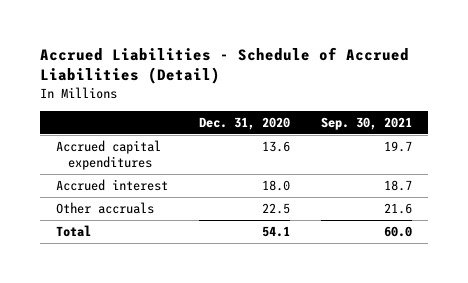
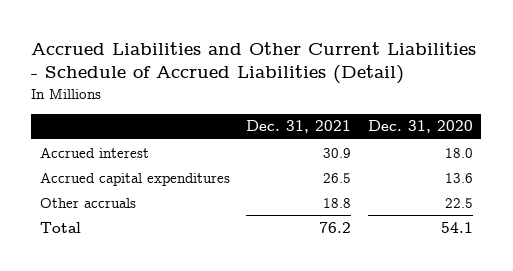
- Accrued Liabilities - Schedule of Accrued Liabilities (Detail)
+ Accrued Liabilities and Other Current Liabilities - Schedule of Accrued Liabilities (Detail)
- | Dec. 31, 2020 | Sep. 30, 2021
+ | Dec. 31, 2021 | Dec. 31, 2020
moved down: Accrued capital expenditures | 26.5 | 13.6

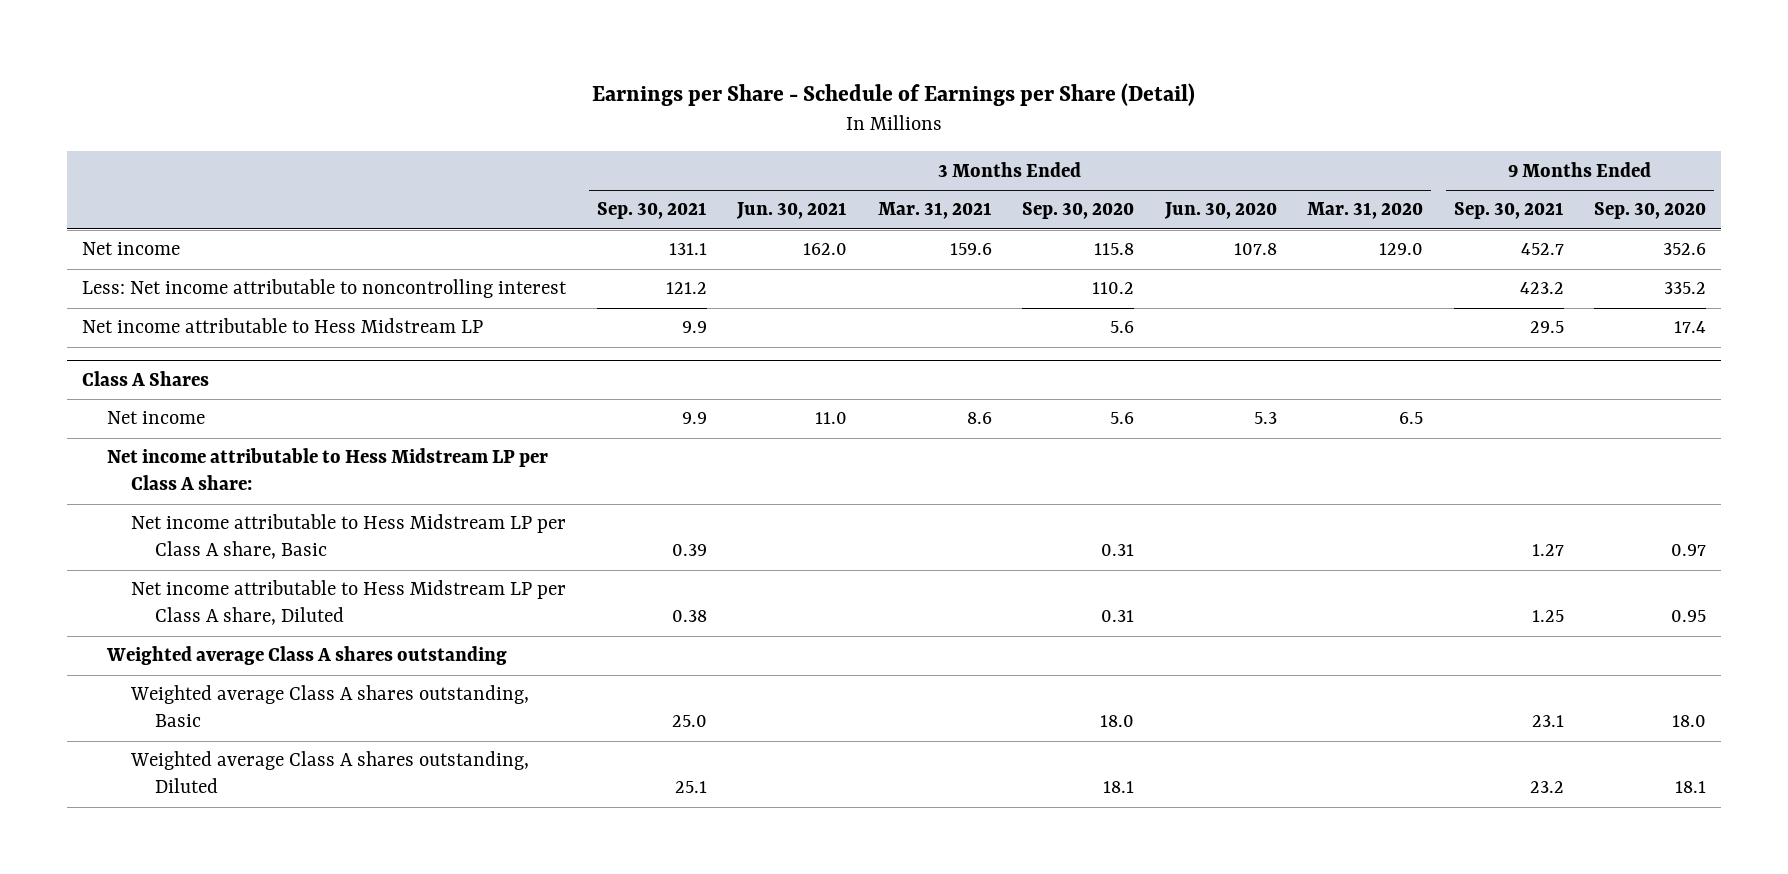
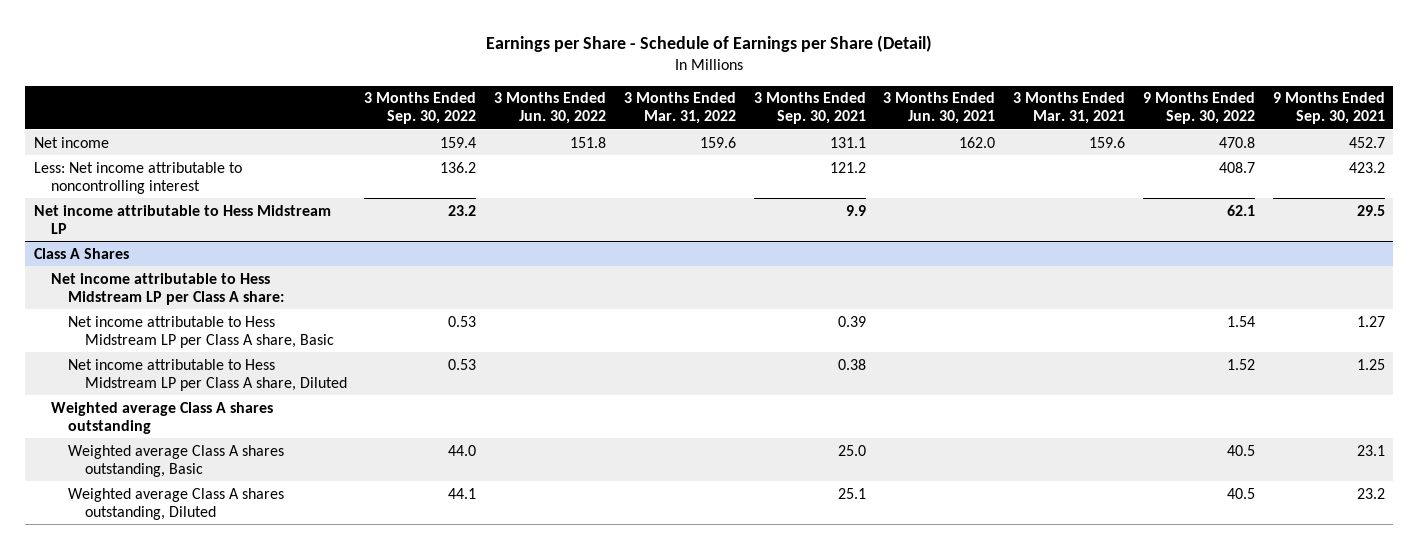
- | 3 Months Ended Sep. 30, 2021 | 3 Months Ended Jun. 30, 2021 | 3 Months Ended Mar. 31, 2021 | 3 Months Ended Sep. 30, 2020 | 3 Months Ended Jun. 30, 2020 | 3 Months Ended Mar. 31, 2020 | 9 Months Ended Sep. 30, 2021 | 9 Months Ended Sep. 30, 2020
+ | 3 Months Ended Sep. 30, 2022 | 3 Months Ended Jun. 30, 2022 | 3 Months Ended Mar. 31, 2022 | 3 Months Ended Sep. 30, 2021 | 3 Months Ended Jun. 30, 2021 | 3 Months Ended Mar. 31, 2021 | 9 Months Ended Sep. 30, 2022 | 9 Months Ended Sep. 30, 2021
@ Class A Shares
- Net income | 9.9 | 11.0 | 8.6 | 5.6 | 5.3 | 6.5 | |

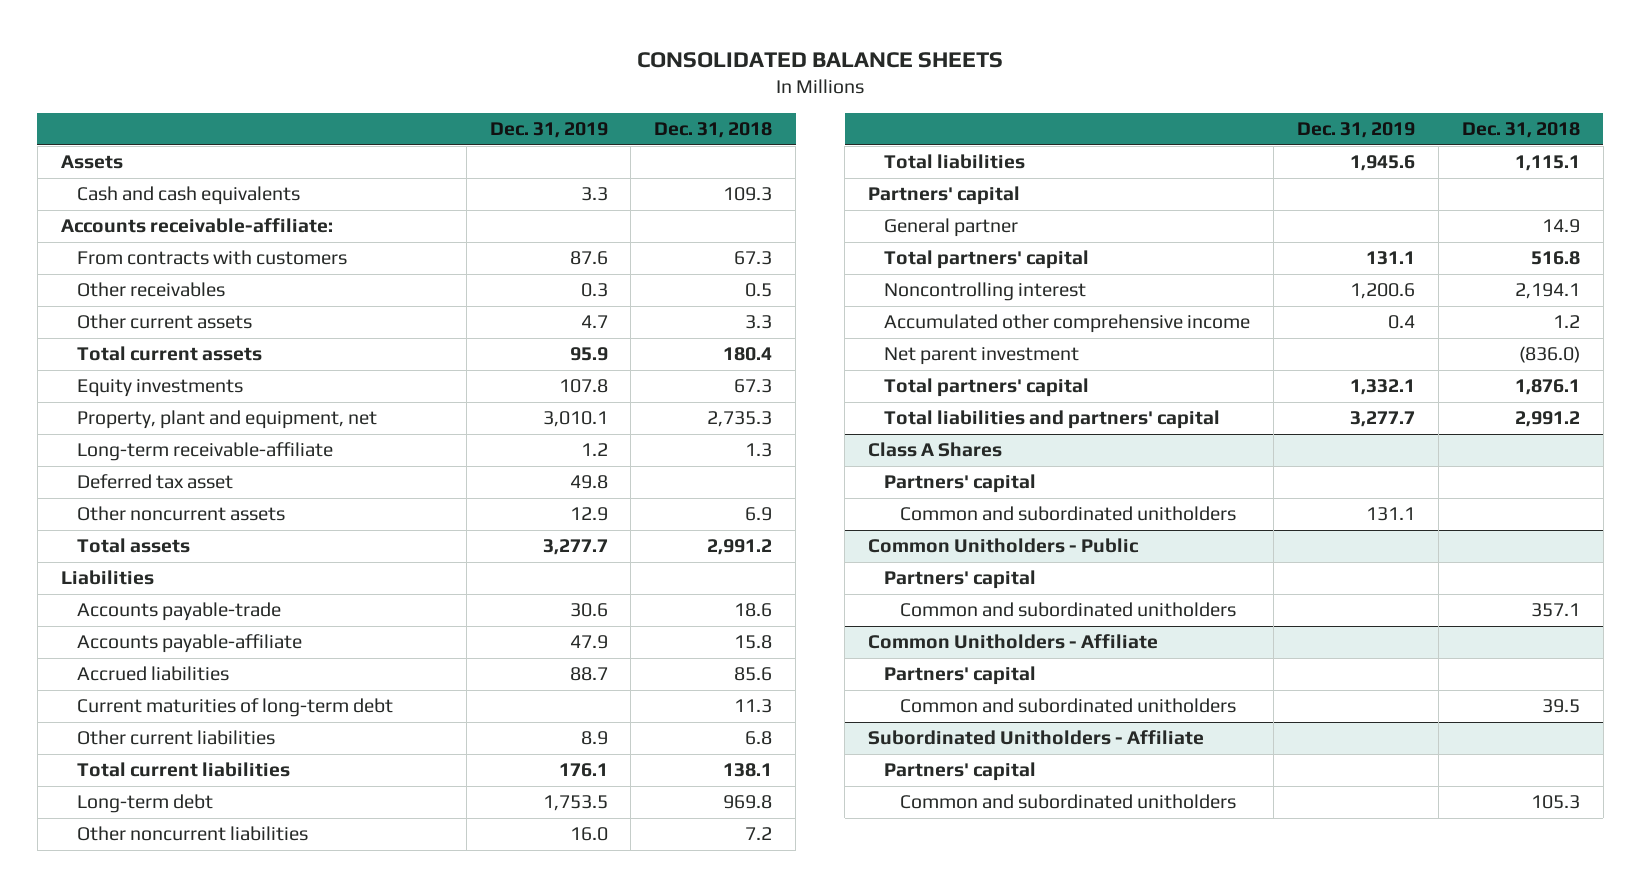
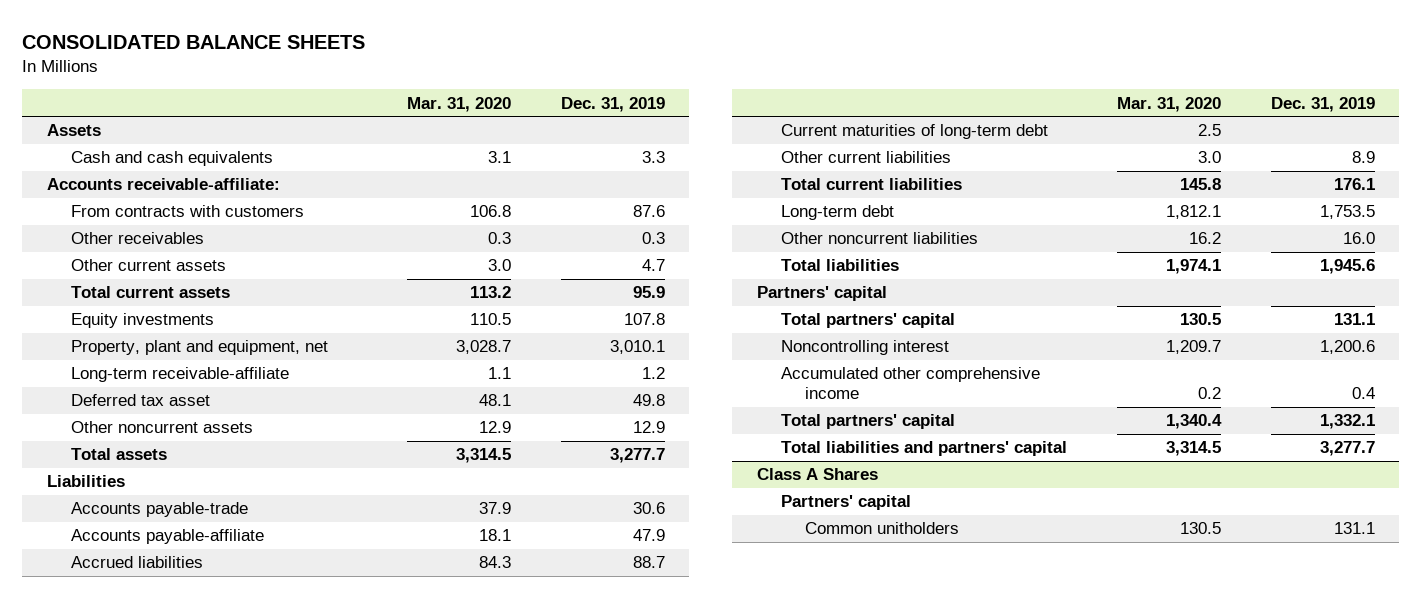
- | Dec. 31, 2019 | Dec. 31, 2018
+ | Mar. 31, 2020 | Dec. 31, 2019
- General partner | | 14.9
- Net parent investment | | (836.0)
@ Class A Shares
- Common and subordinated unitholders | 131.1 |
- Common Unitholders - Public
- Partners' capital
- Common and subordinated unitholders | | 357.1
- Common Unitholders - Affiliate
- Partners' capital
- Common and subordinated unitholders | | 39.5
- Subordinated Unitholders - Affiliate
- Partners' capital
- Common and subordinated unitholders | | 105.3
@ Class A Shares
+ Common unitholders | 130.5 | 131.1

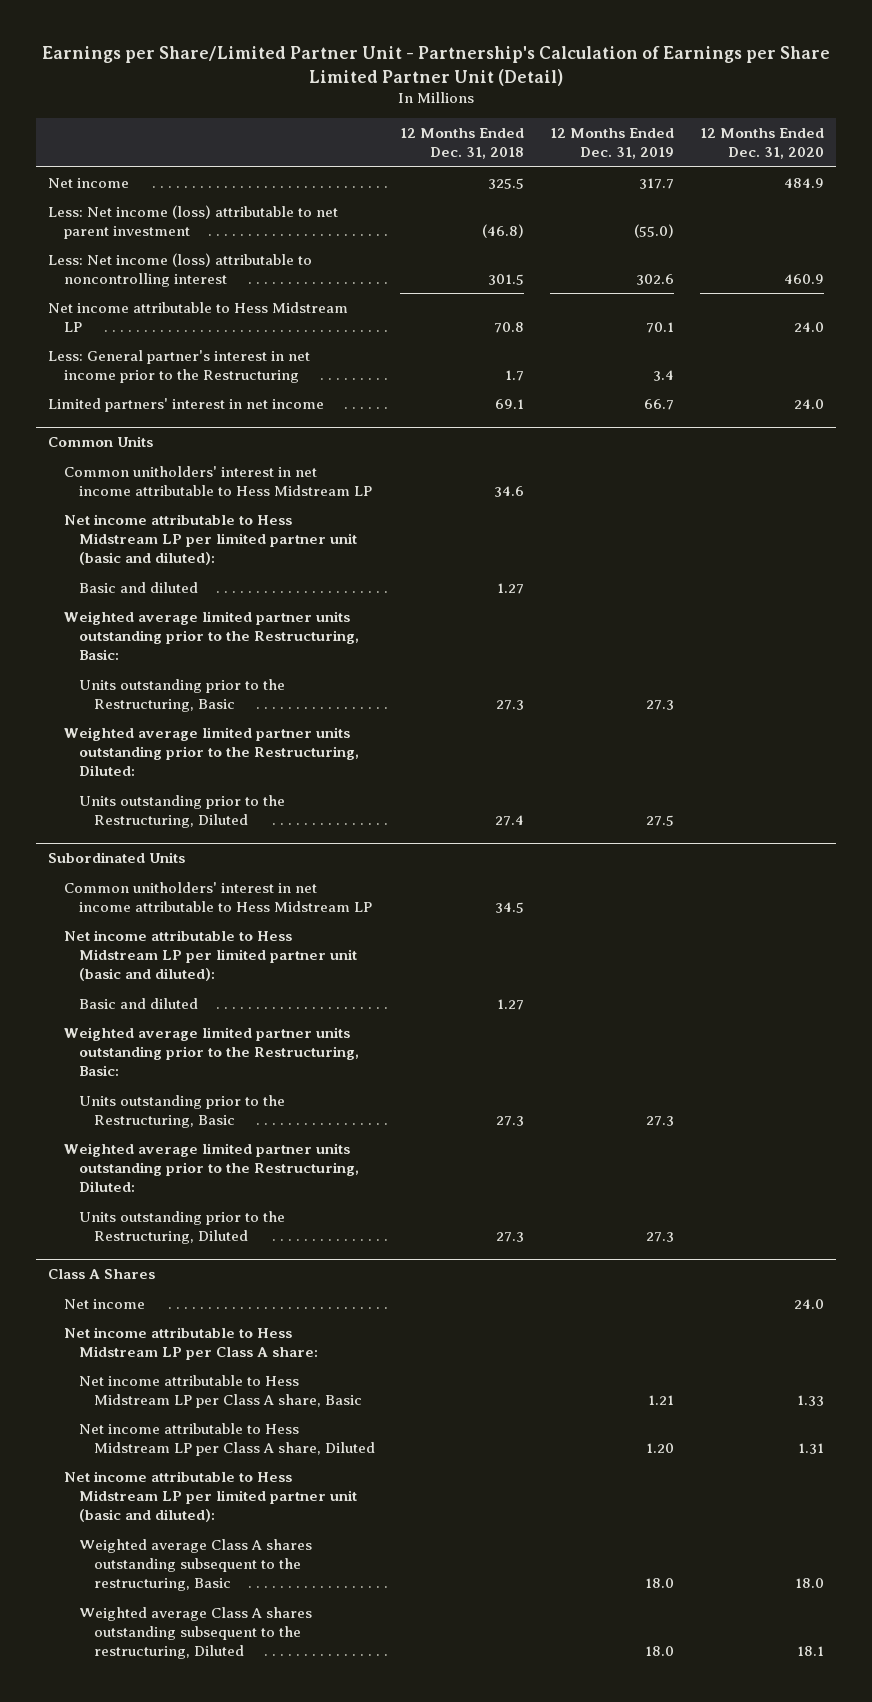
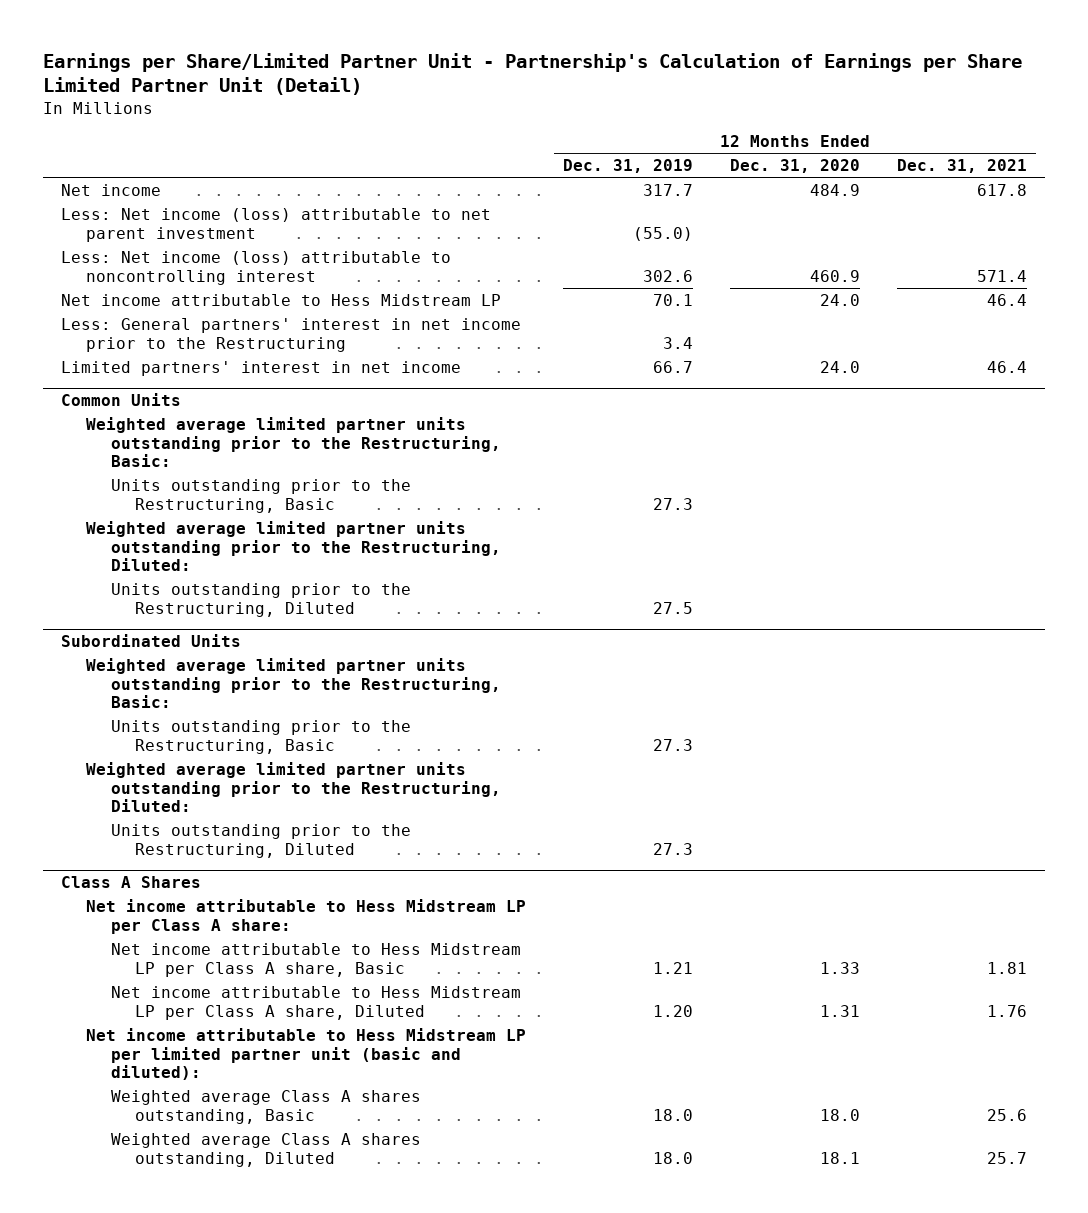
- | 12 Months Ended Dec. 31, 2018 | 12 Months Ended Dec. 31, 2019 | 12 Months Ended Dec. 31, 2020
+ | 12 Months Ended Dec. 31, 2019 | 12 Months Ended Dec. 31, 2020 | 12 Months Ended Dec. 31, 2021
- Less: General partner's interest in net income prior to the Restructuring | 1.7 | 3.4 |
+ Less: General partners' interest in net income prior to the Restructuring | 3.4 | |
@ Common Units
- Common unitholders' interest in net income attributable to Hess Midstream LP | 34.6 | |
- Net income attributable to Hess Midstream LP per limited partner unit (basic and diluted):
- Basic and diluted | 1.27 | |
@ Subordinated Units
- Common unitholders' interest in net income attributable to Hess Midstream LP | 34.5 | |
- Net income attributable to Hess Midstream LP per limited partner unit (basic and diluted):
- Basic and diluted | 1.27 | |
@ Class A Shares
- Net income | | | 24.0
- Weighted average Class A shares outstanding subsequent to the restructuring, Basic | | 18.0 | 18.0
- Weighted average Class A shares outstanding subsequent to the restructuring, Diluted | | 18.0 | 18.1
+ Weighted average Class A shares outstanding, Basic | 18.0 | 18.0 | 25.6
+ Weighted average Class A shares outstanding, Diluted | 18.0 | 18.1 | 25.7

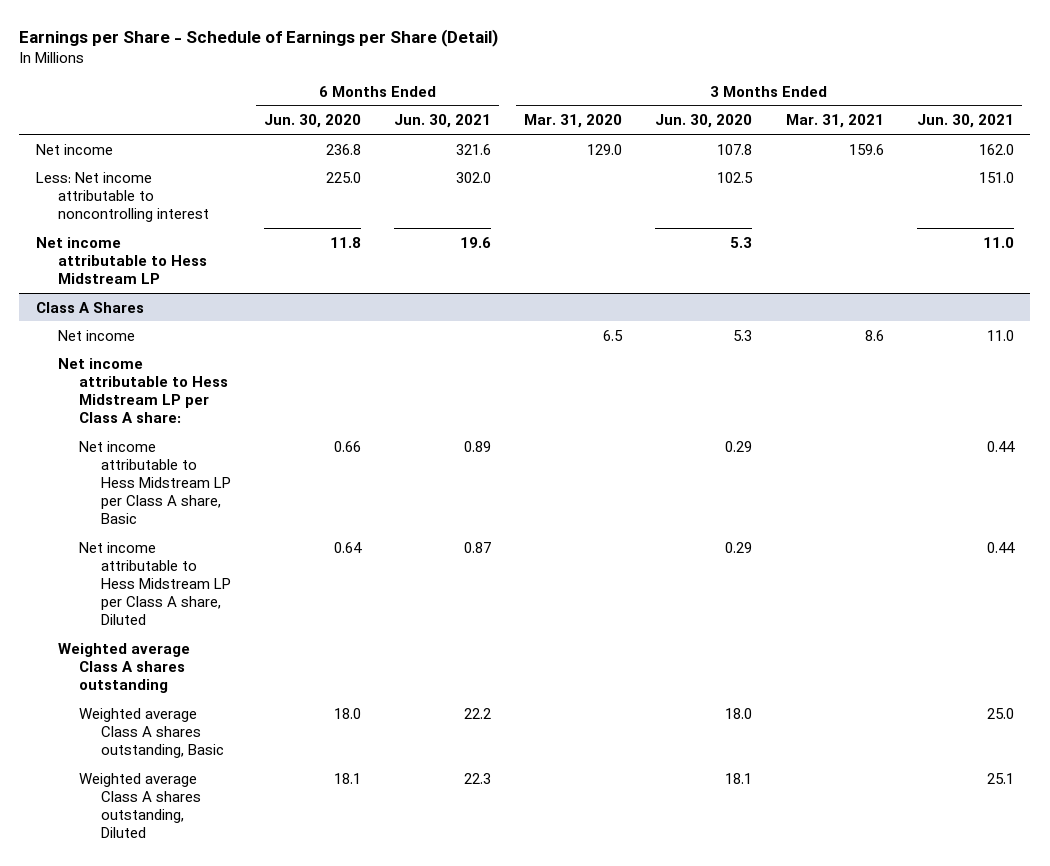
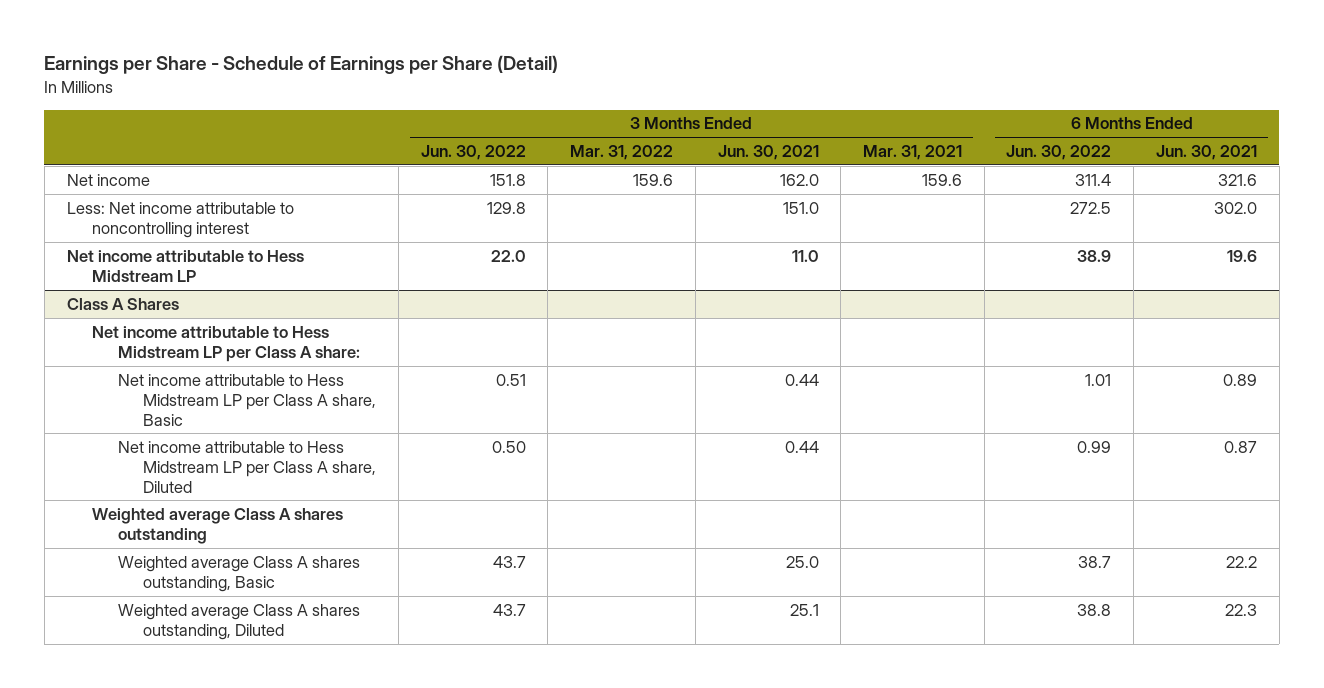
- | 6 Months Ended Jun. 30, 2020 | 6 Months Ended Jun. 30, 2021 | 3 Months Ended Mar. 31, 2020 | 3 Months Ended Jun. 30, 2020 | 3 Months Ended Mar. 31, 2021 | 3 Months Ended Jun. 30, 2021
+ | 3 Months Ended Jun. 30, 2022 | 3 Months Ended Mar. 31, 2022 | 3 Months Ended Jun. 30, 2021 | 3 Months Ended Mar. 31, 2021 | 6 Months Ended Jun. 30, 2022 | 6 Months Ended Jun. 30, 2021
@ Class A Shares
- Net income | | | 6.5 | 5.3 | 8.6 | 11.0

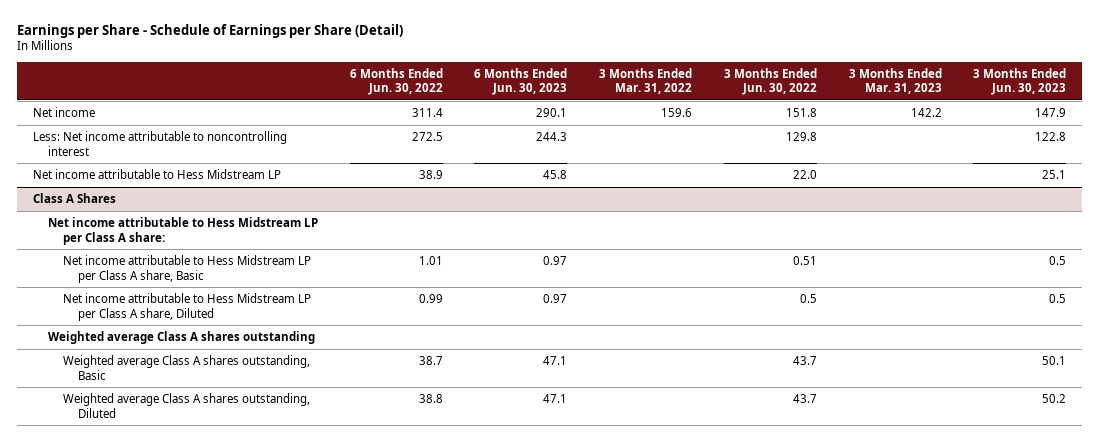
- | 3 Months Ended Jun. 30, 2022 | 3 Months Ended Mar. 31, 2022 | 3 Months Ended Jun. 30, 2021 | 3 Months Ended Mar. 31, 2021 | 6 Months Ended Jun. 30, 2022 | 6 Months Ended Jun. 30, 2021
+ | 6 Months Ended Jun. 30, 2022 | 6 Months Ended Jun. 30, 2023 | 3 Months Ended Mar. 31, 2022 | 3 Months Ended Jun. 30, 2022 | 3 Months Ended Mar. 31, 2023 | 3 Months Ended Jun. 30, 2023
@ Class A Shares
- Net income attributable to Hess Midstream LP per Class A share, Diluted | 0.50 | | 0.44 | | 0.99 | 0.87
+ Net income attributable to Hess Midstream LP per Class A share, Diluted | 0.99 | 0.97 | | 0.5 | | 0.5

